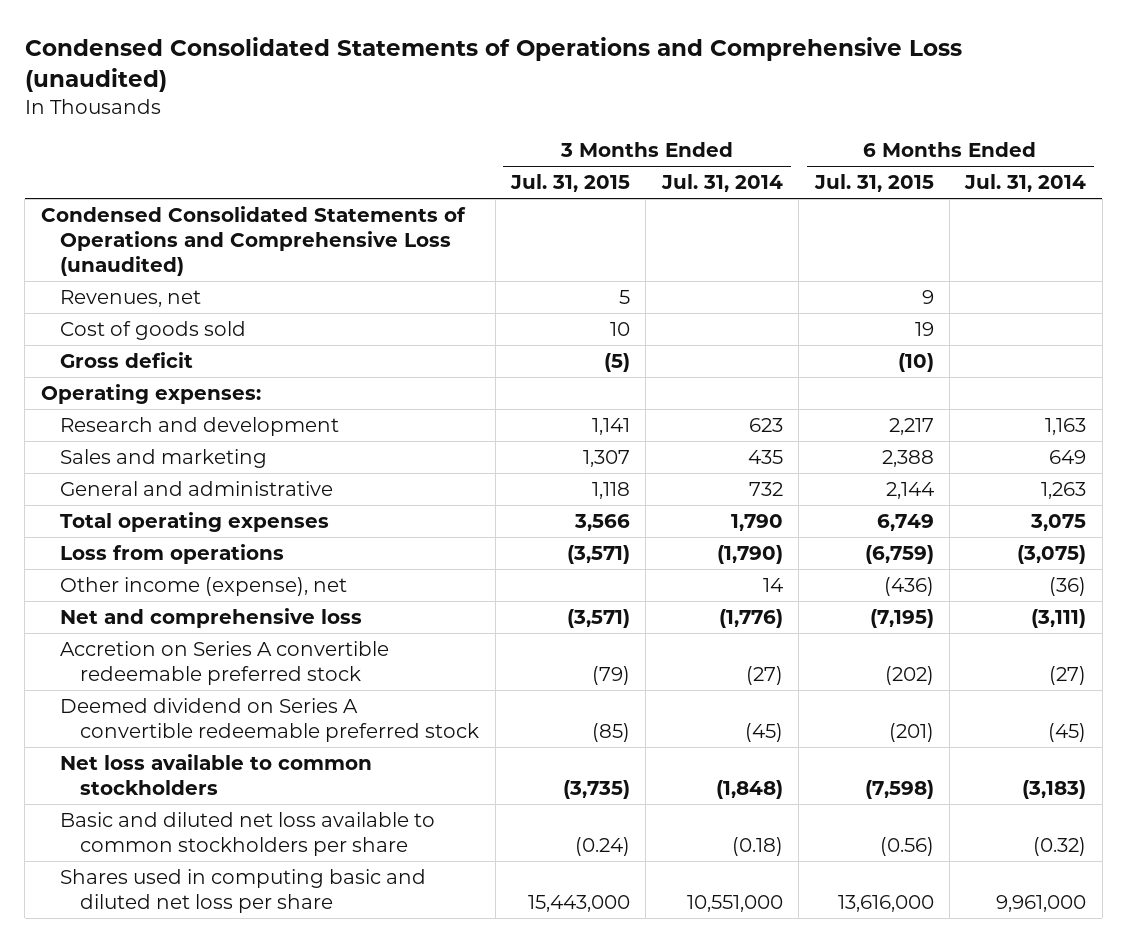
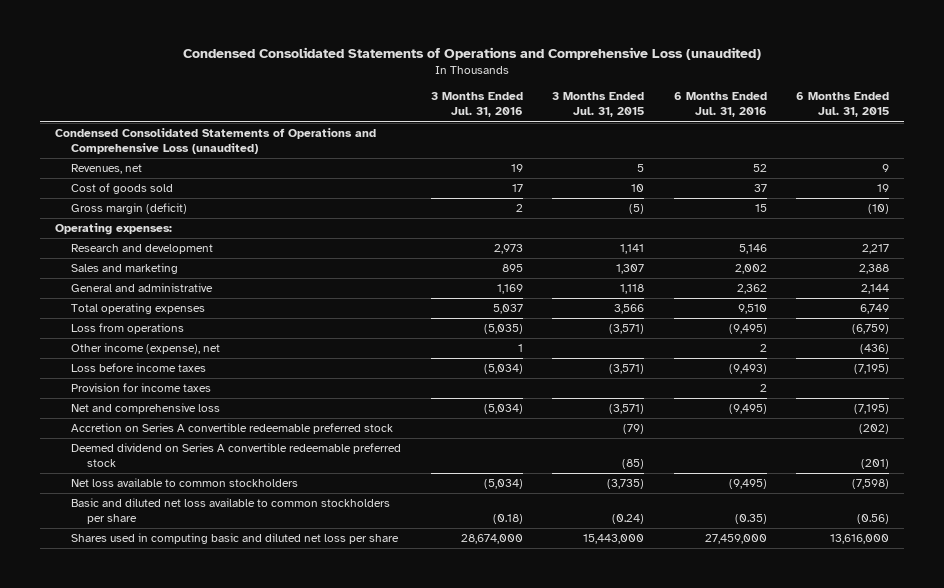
- | 3 Months Ended Jul. 31, 2015 | 3 Months Ended Jul. 31, 2014 | 6 Months Ended Jul. 31, 2015 | 6 Months Ended Jul. 31, 2014
+ | 3 Months Ended Jul. 31, 2016 | 3 Months Ended Jul. 31, 2015 | 6 Months Ended Jul. 31, 2016 | 6 Months Ended Jul. 31, 2015
- Gross deficit | (5) | | (10) |
+ Gross margin (deficit) | 2 | (5) | 15 | (10)
+ Loss before income taxes | (5,034) | (3,571) | (9,493) | (7,195)
+ Provision for income taxes | | | 2 |

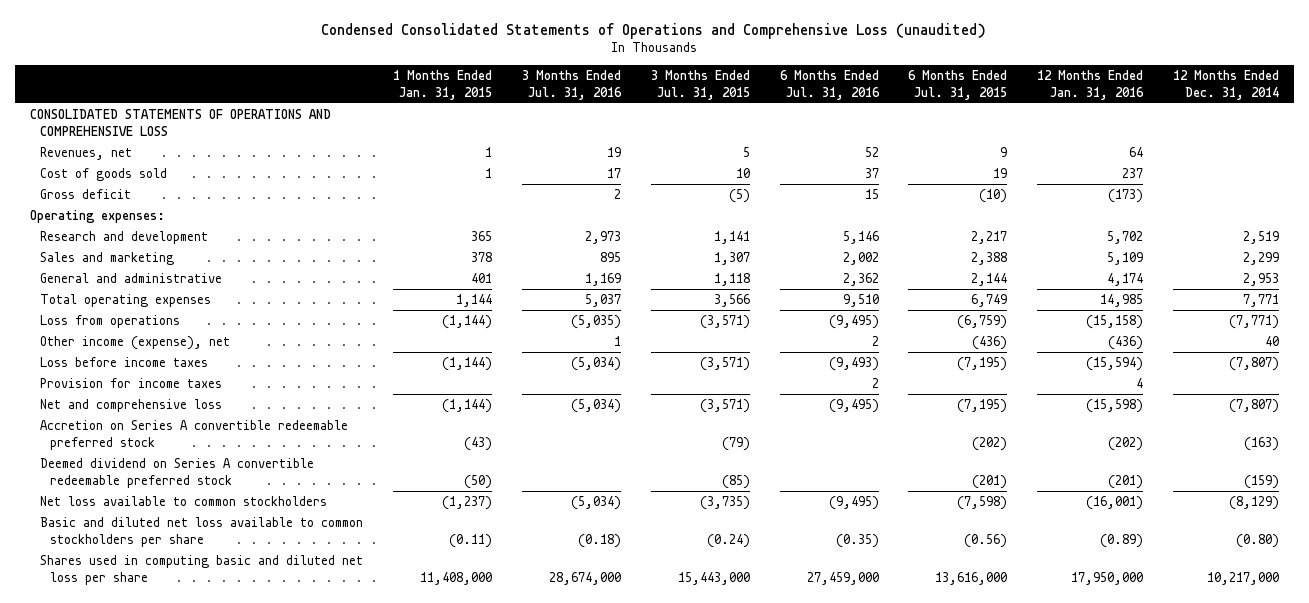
- | 3 Months Ended Jul. 31, 2016 | 3 Months Ended Jul. 31, 2015 | 6 Months Ended Jul. 31, 2016 | 6 Months Ended Jul. 31, 2015
+ | 1 Months Ended Jan. 31, 2015 | 3 Months Ended Jul. 31, 2016 | 3 Months Ended Jul. 31, 2015 | 6 Months Ended Jul. 31, 2016 | 6 Months Ended Jul. 31, 2015 | 12 Months Ended Jan. 31, 2016 | 12 Months Ended Dec. 31, 2014
- Condensed Consolidated Statements of Operations and Comprehensive Loss (unaudited)
+ CONSOLIDATED STATEMENTS OF OPERATIONS AND COMPREHENSIVE LOSS
- Gross margin (deficit) | 2 | (5) | 15 | (10)
+ Gross deficit | | 2 | (5) | 15 | (10) | (173) |

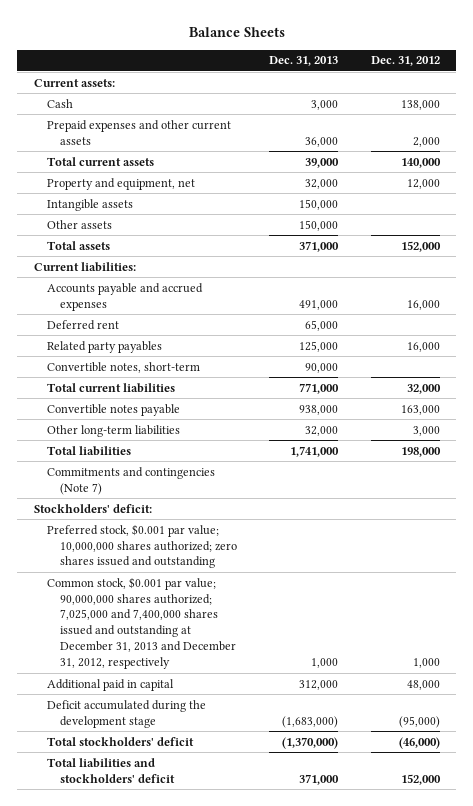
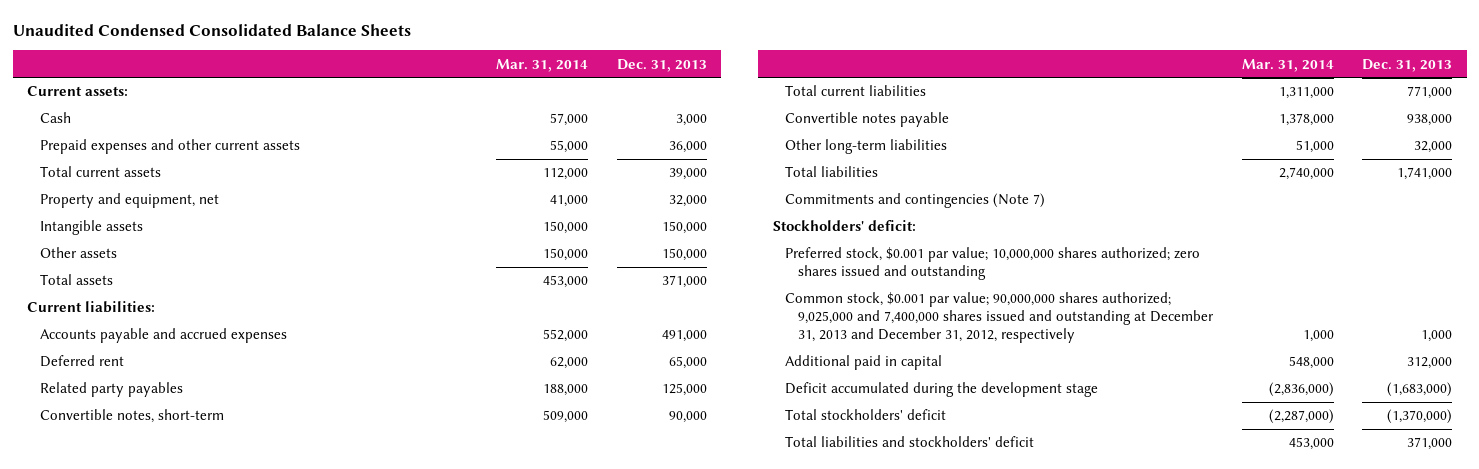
- Balance Sheets
+ Unaudited Condensed Consolidated Balance Sheets
- | Dec. 31, 2013 | Dec. 31, 2012
+ | Mar. 31, 2014 | Dec. 31, 2013
- Common stock, $0.001 par value; 90,000,000 shares authorized; 7,025,000 and 7,400,000 shares issued and outstanding at December 31, 2013 and December 31, 2012, respectively | 1,000 | 1,000
+ Common stock, $0.001 par value; 90,000,000 shares authorized; 9,025,000 and 7,400,000 shares issued and outstanding at December 31, 2013 and December 31, 2012, respectively | 1,000 | 1,000

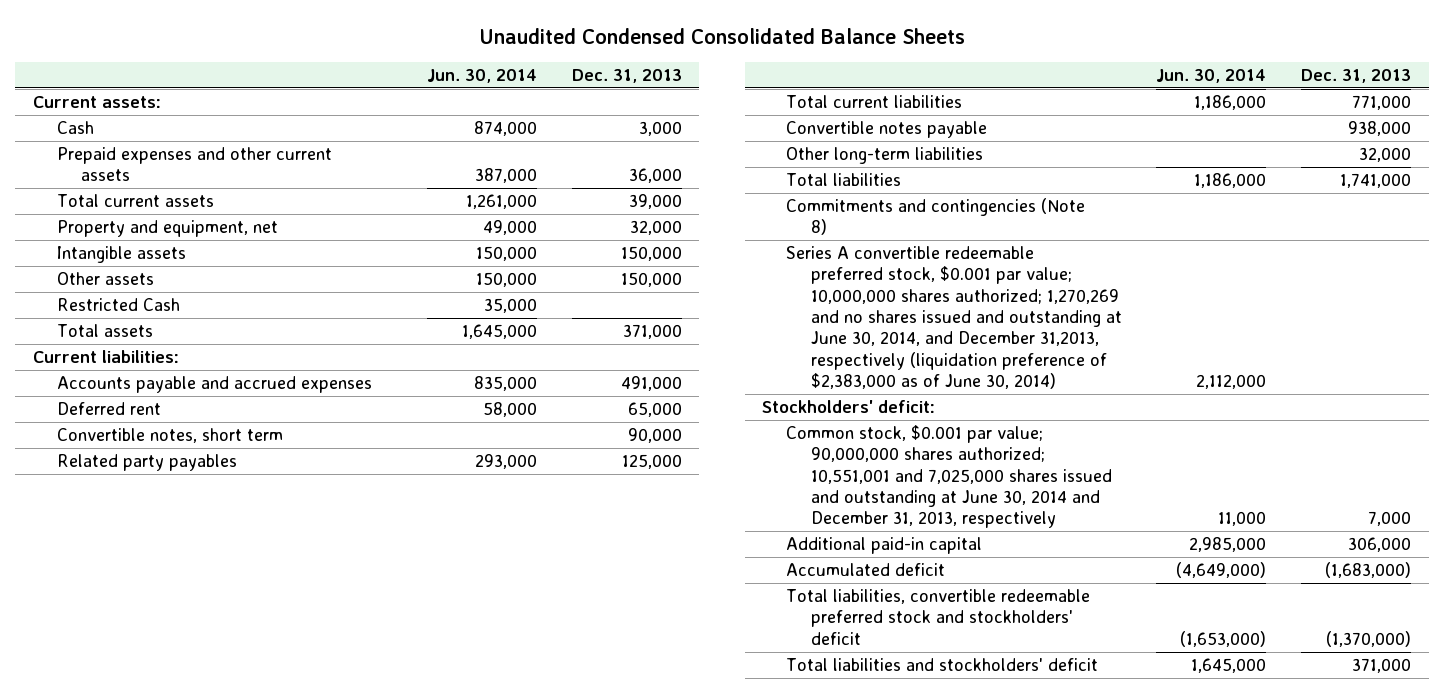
- | Mar. 31, 2014 | Dec. 31, 2013
+ | Jun. 30, 2014 | Dec. 31, 2013
+ Restricted Cash | 35,000 |
+ Convertible notes, short term | | 90,000
- Convertible notes, short-term | 509,000 | 90,000
- Commitments and contingencies (Note 7)
+ Commitments and contingencies (Note 8)
+ Series A convertible redeemable preferred stock, $0.001 par value; 10,000,000 shares authorized; 1,270,269 and no shares issued and outstanding at June 30, 2014, and December 31,2013, respectively (liquidation preference of $2,383,000 as of June 30, 2014) | 2,112,000 |
- Preferred stock, $0.001 par value; 10,000,000 shares authorized; zero shares issued and outstanding
- Common stock, $0.001 par value; 90,000,000 shares authorized; 9,025,000 and 7,400,000 shares issued and outstanding at December 31, 2013 and December 31, 2012, respectively | 1,000 | 1,000
- Additional paid in capital | 548,000 | 312,000
- Deficit accumulated during the development stage | (2,836,000) | (1,683,000)
- Total stockholders' deficit | (2,287,000) | (1,370,000)
+ Common stock, $0.001 par value; 90,000,000 shares authorized; 10,551,001 and 7,025,000 shares issued and outstanding at June 30, 2014 and December 31, 2013, respectively | 11,000 | 7,000
+ Additional paid-in capital | 2,985,000 | 306,000
+ Accumulated deficit | (4,649,000) | (1,683,000)
+ Total liabilities, convertible redeemable preferred stock and stockholders' deficit | (1,653,000) | (1,370,000)

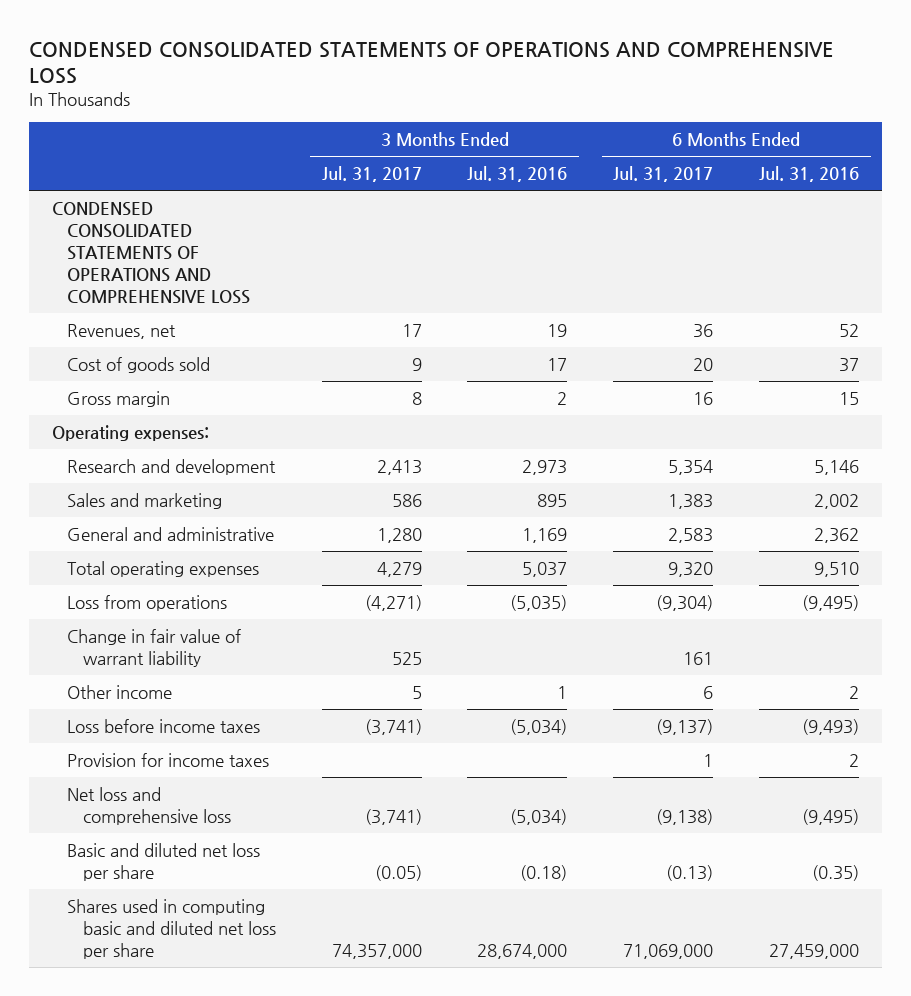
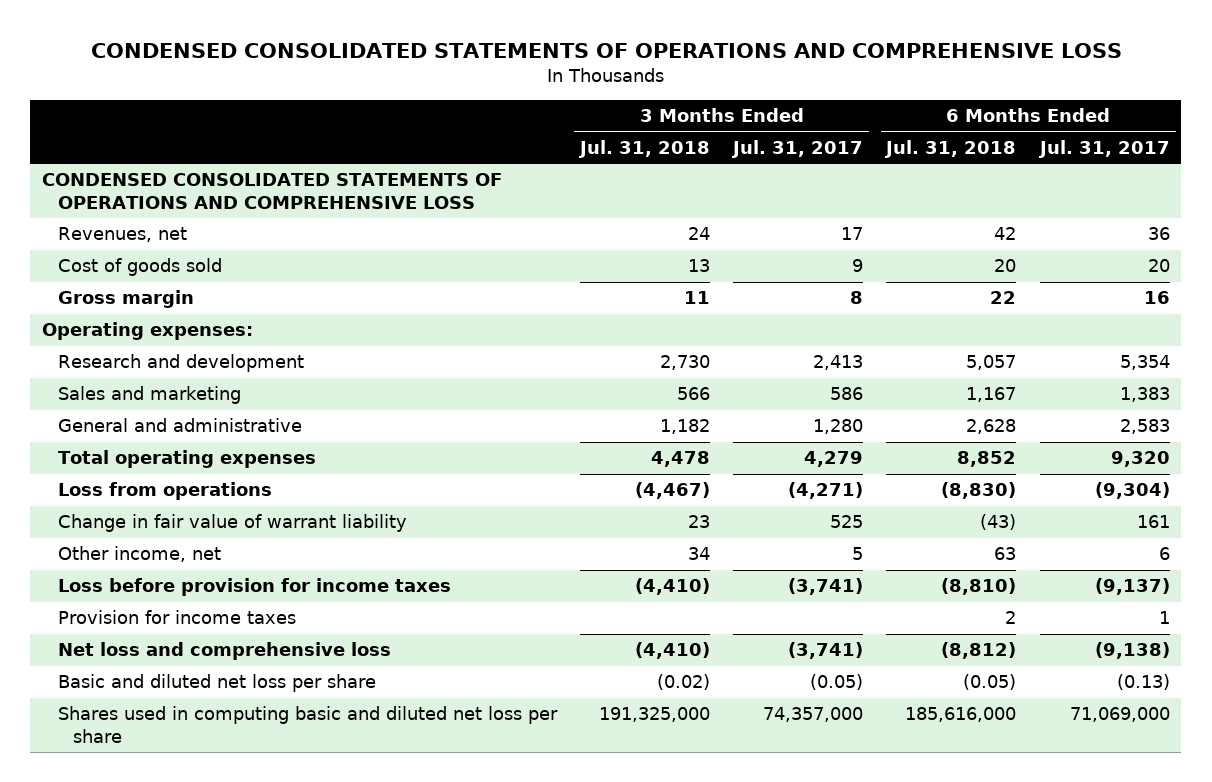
- | 3 Months Ended Jul. 31, 2017 | 3 Months Ended Jul. 31, 2016 | 6 Months Ended Jul. 31, 2017 | 6 Months Ended Jul. 31, 2016
+ | 3 Months Ended Jul. 31, 2018 | 3 Months Ended Jul. 31, 2017 | 6 Months Ended Jul. 31, 2018 | 6 Months Ended Jul. 31, 2017
- Other income | 5 | 1 | 6 | 2
- Loss before income taxes | (3,741) | (5,034) | (9,137) | (9,493)
+ Other income, net | 34 | 5 | 63 | 6
+ Loss before provision for income taxes | (4,410) | (3,741) | (8,810) | (9,137)

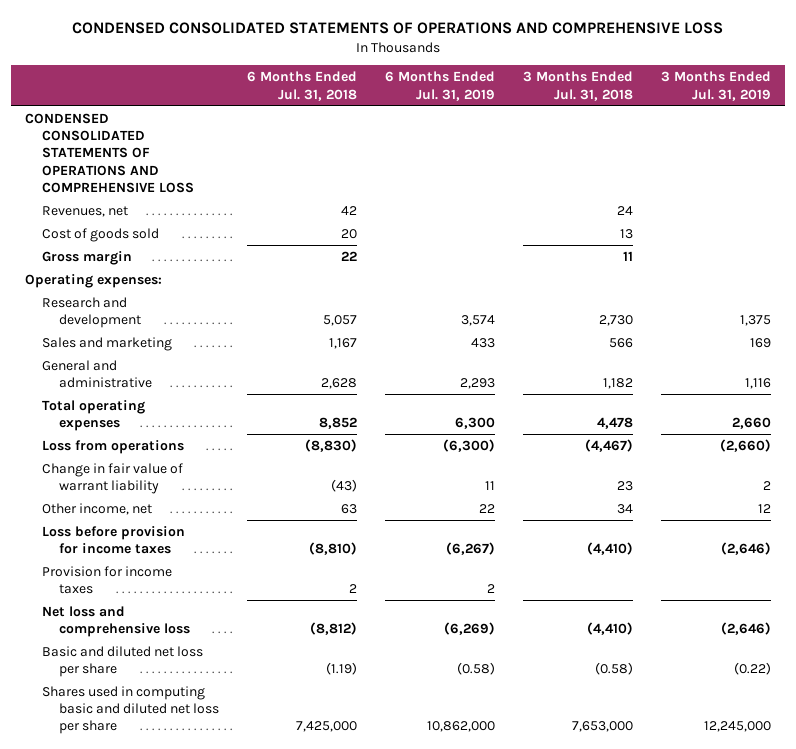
- | 3 Months Ended Jul. 31, 2018 | 3 Months Ended Jul. 31, 2017 | 6 Months Ended Jul. 31, 2018 | 6 Months Ended Jul. 31, 2017
+ | 6 Months Ended Jul. 31, 2018 | 6 Months Ended Jul. 31, 2019 | 3 Months Ended Jul. 31, 2018 | 3 Months Ended Jul. 31, 2019
- Basic and diluted net loss per share | (0.02) | (0.05) | (0.05) | (0.13)
- Shares used in computing basic and diluted net loss per share | 191,325,000 | 74,357,000 | 185,616,000 | 71,069,000
+ Basic and diluted net loss per share | (1.19) | (0.58) | (0.58) | (0.22)
+ Shares used in computing basic and diluted net loss per share | 7,425,000 | 10,862,000 | 7,653,000 | 12,245,000

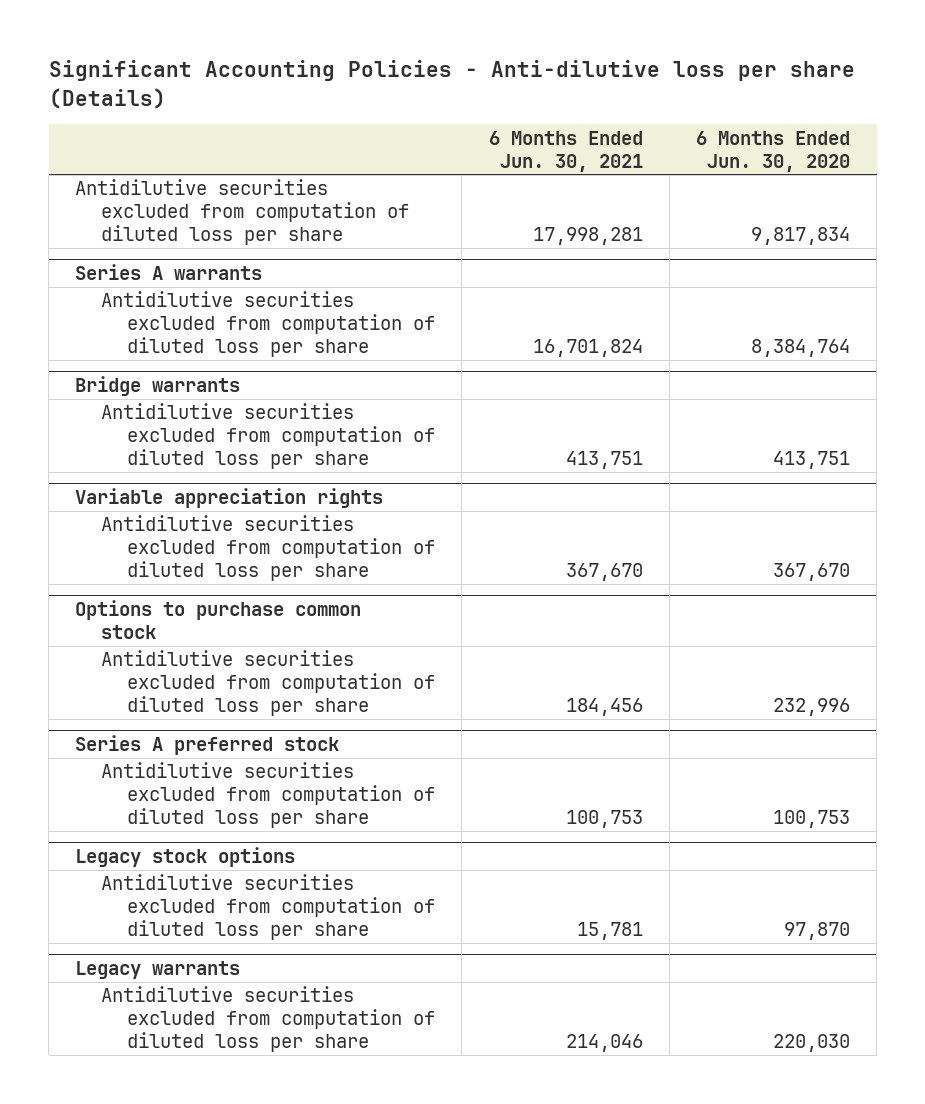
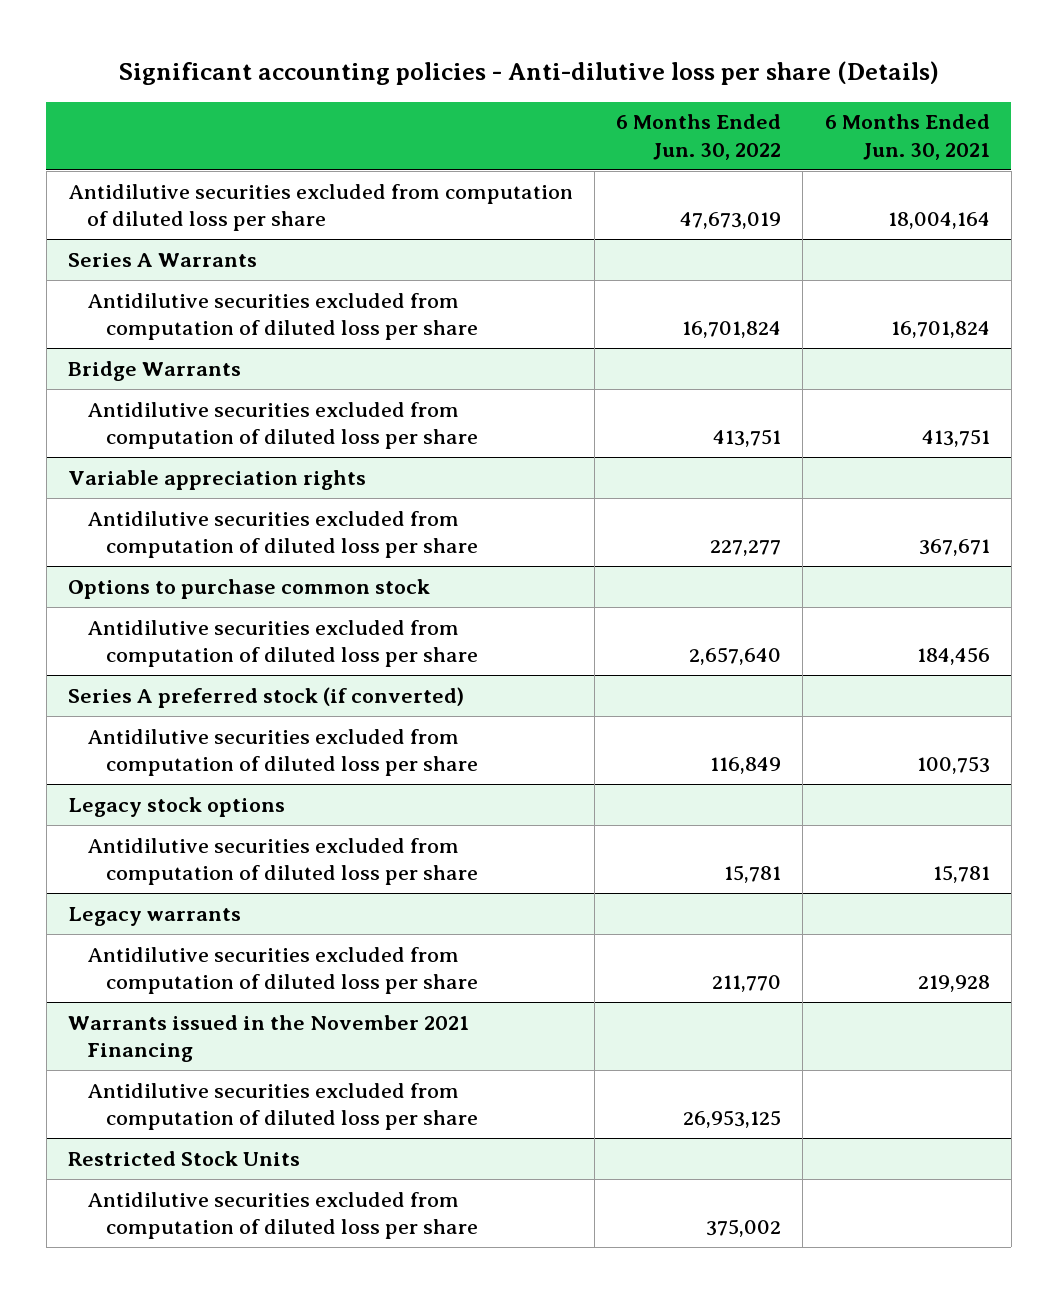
- Significant Accounting Policies - Anti-dilutive loss per share (Details)
+ Significant accounting policies - Anti-dilutive loss per share (Details)
- | 6 Months Ended Jun. 30, 2021 | 6 Months Ended Jun. 30, 2020
+ | 6 Months Ended Jun. 30, 2022 | 6 Months Ended Jun. 30, 2021
- Antidilutive securities excluded from computation of diluted loss per share | 17,998,281 | 9,817,834
- Series A warrants
+ Antidilutive securities excluded from computation of diluted loss per share | 47,673,019 | 18,004,164
+ Series A Warrants
- Bridge warrants
+ Bridge Warrants
@ Variable appreciation rights
- Antidilutive securities excluded from computation of diluted loss per share | 367,670 | 367,670
+ Antidilutive securities excluded from computation of diluted loss per share | 227,277 | 367,671
- Series A preferred stock
+ Series A preferred stock (if converted)
@ Legacy warrants
- Antidilutive securities excluded from computation of diluted loss per share | 214,046 | 220,030
+ Antidilutive securities excluded from computation of diluted loss per share | 211,770 | 219,928
+ Warrants issued in the November 2021 Financing
+ Antidilutive securities excluded from computation of diluted loss per share | 26,953,125 |
+ Restricted Stock Units
+ Antidilutive securities excluded from computation of diluted loss per share | 375,002 |

